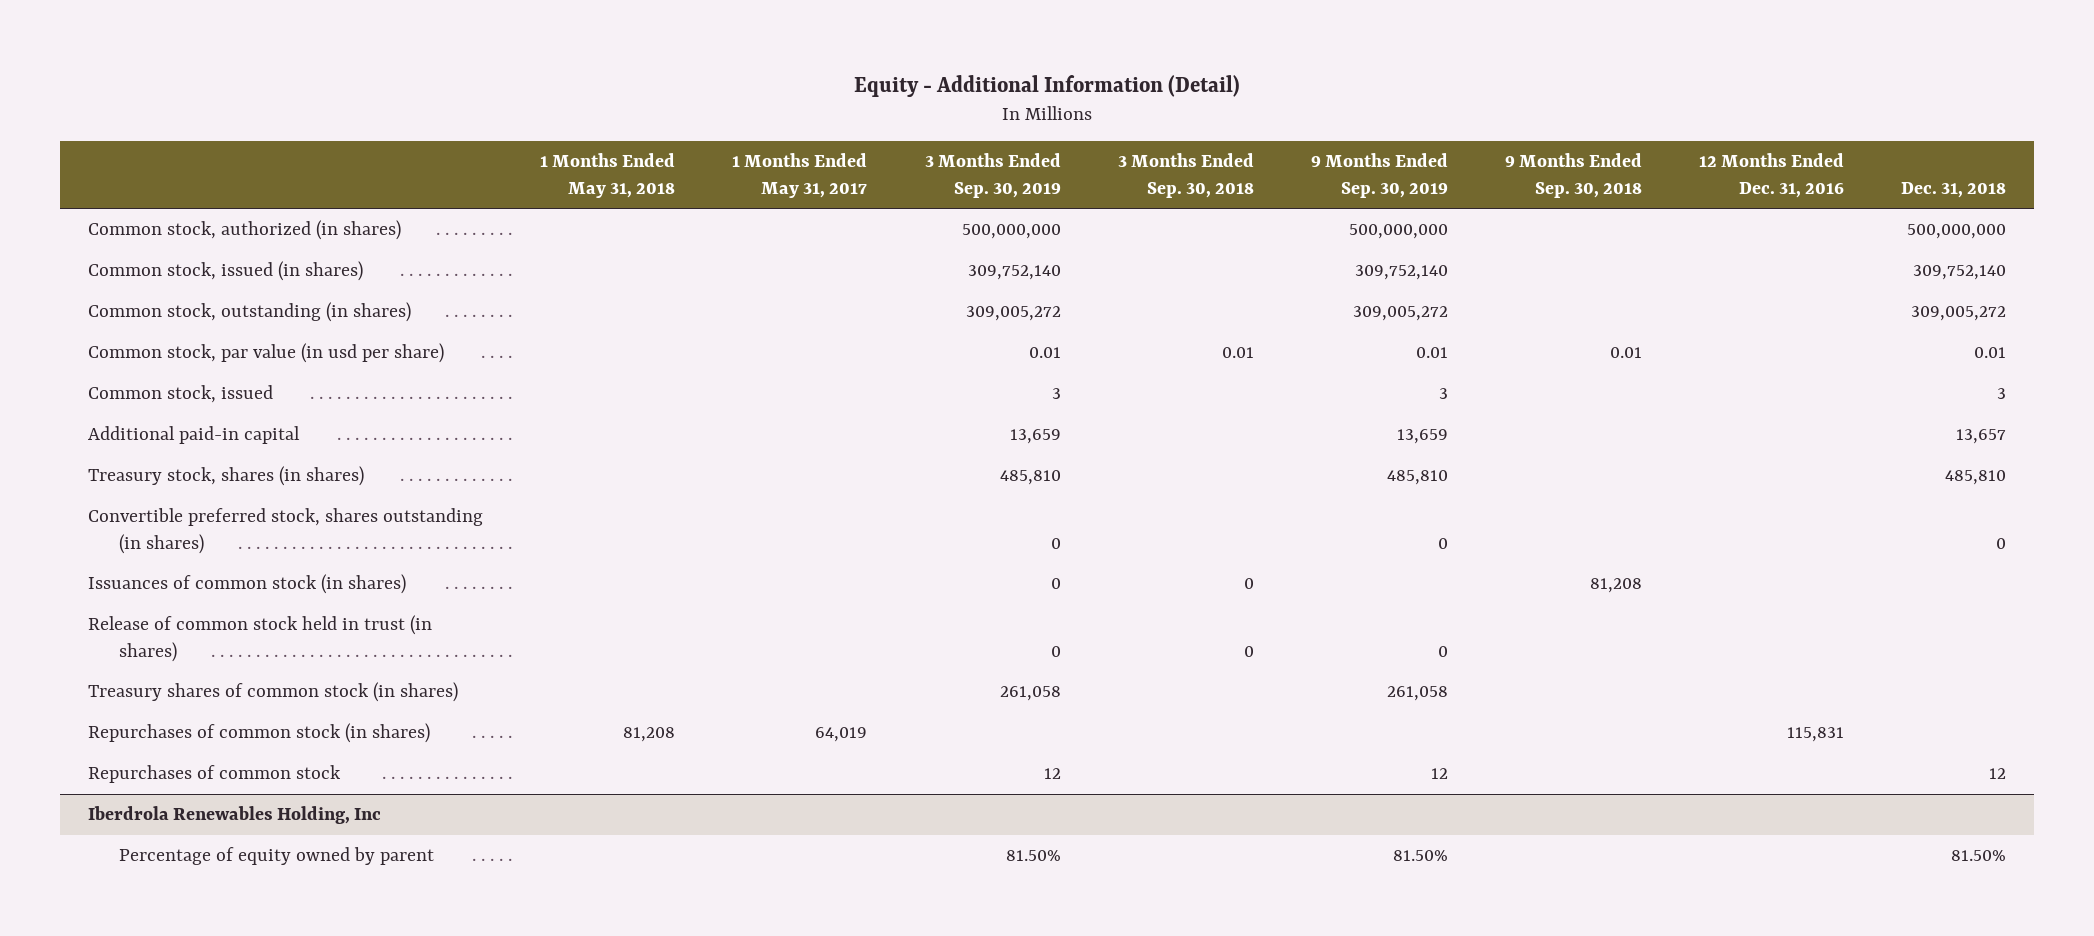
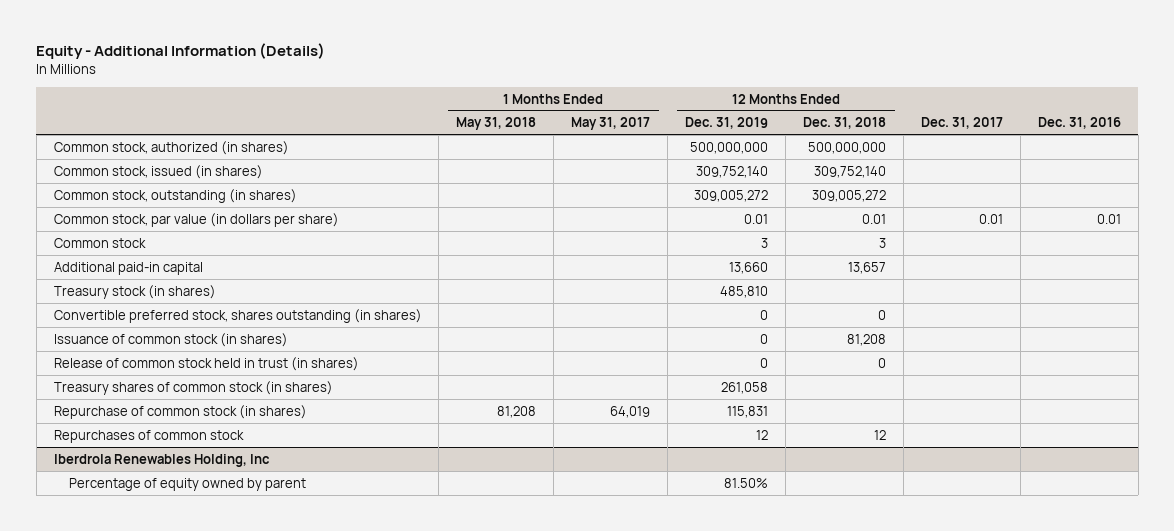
- Equity - Additional Information (Detail)
+ Equity - Additional Information (Details)
- | 1 Months Ended May 31, 2018 | 1 Months Ended May 31, 2017 | 3 Months Ended Sep. 30, 2019 | 3 Months Ended Sep. 30, 2018 | 9 Months Ended Sep. 30, 2019 | 9 Months Ended Sep. 30, 2018 | 12 Months Ended Dec. 31, 2016 | Dec. 31, 2018
+ | 1 Months Ended May 31, 2018 | 1 Months Ended May 31, 2017 | 12 Months Ended Dec. 31, 2019 | 12 Months Ended Dec. 31, 2018 | Dec. 31, 2017 | Dec. 31, 2016
- Common stock, par value (in usd per share) | | | 0.01 | 0.01 | 0.01 | 0.01 | | 0.01
- Common stock, issued | | | 3 | | 3 | | | 3
+ Common stock, par value (in dollars per share) | | | 0.01 | 0.01 | 0.01 | 0.01
+ Common stock | | | 3 | 3 | |
- Treasury stock, shares (in shares) | | | 485,810 | | 485,810 | | | 485,810
+ Treasury stock (in shares) | | | 485,810 | | |
- Issuances of common stock (in shares) | | | 0 | 0 | | 81,208 | |
+ Issuance of common stock (in shares) | | | 0 | 81,208 | |
- Repurchases of common stock (in shares) | 81,208 | 64,019 | | | | | 115,831 |
+ Repurchase of common stock (in shares) | 81,208 | 64,019 | 115,831 | | |

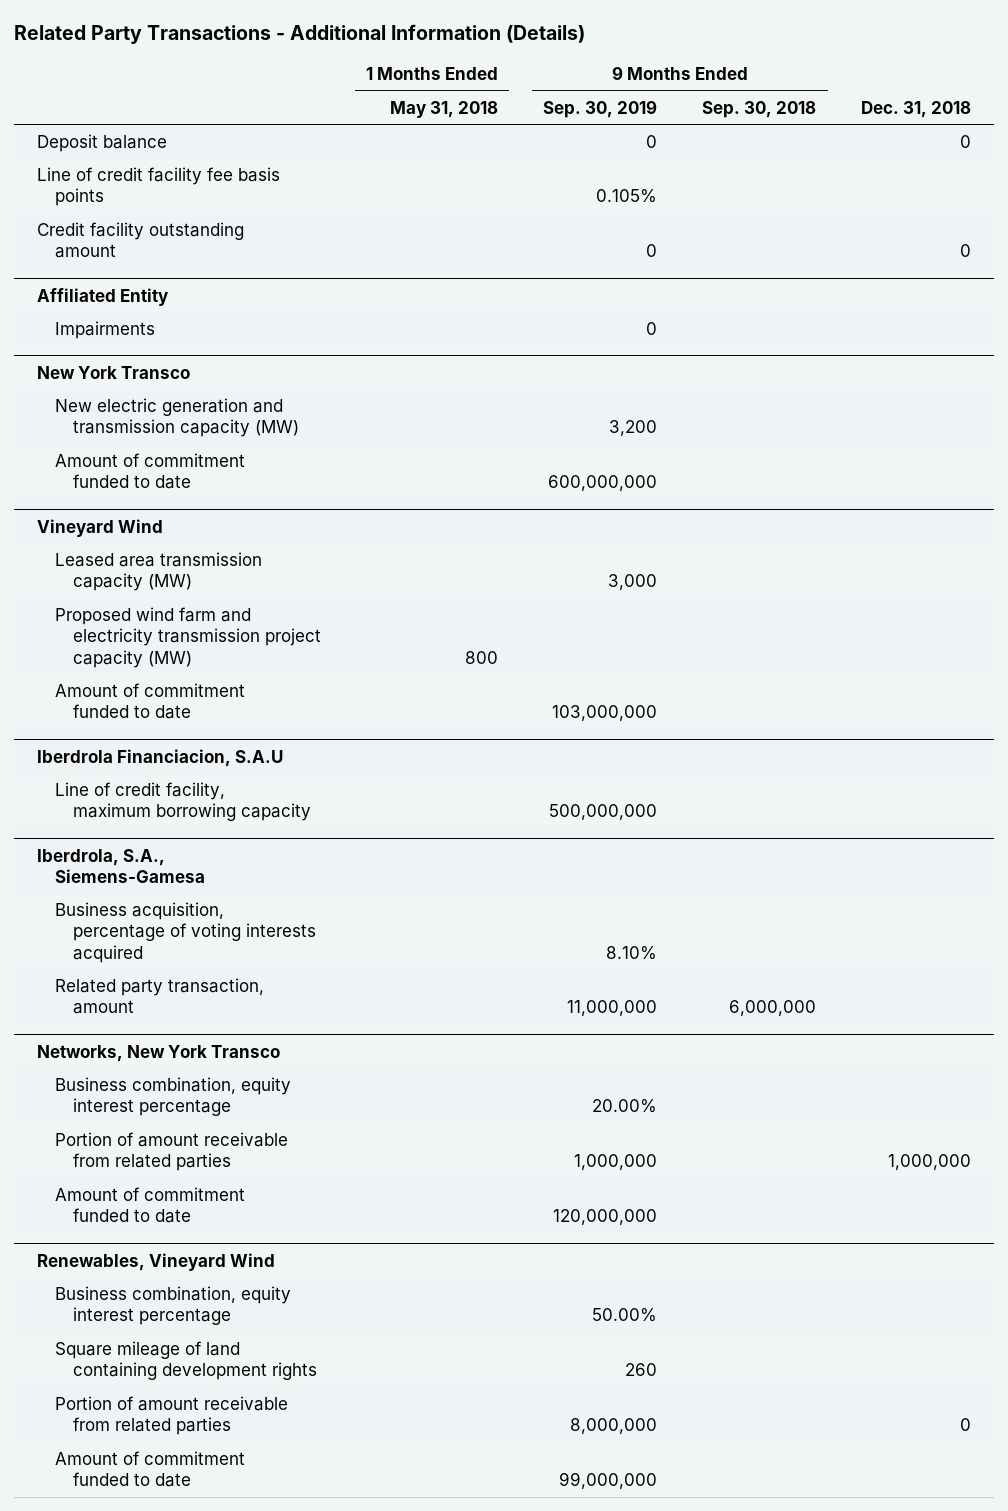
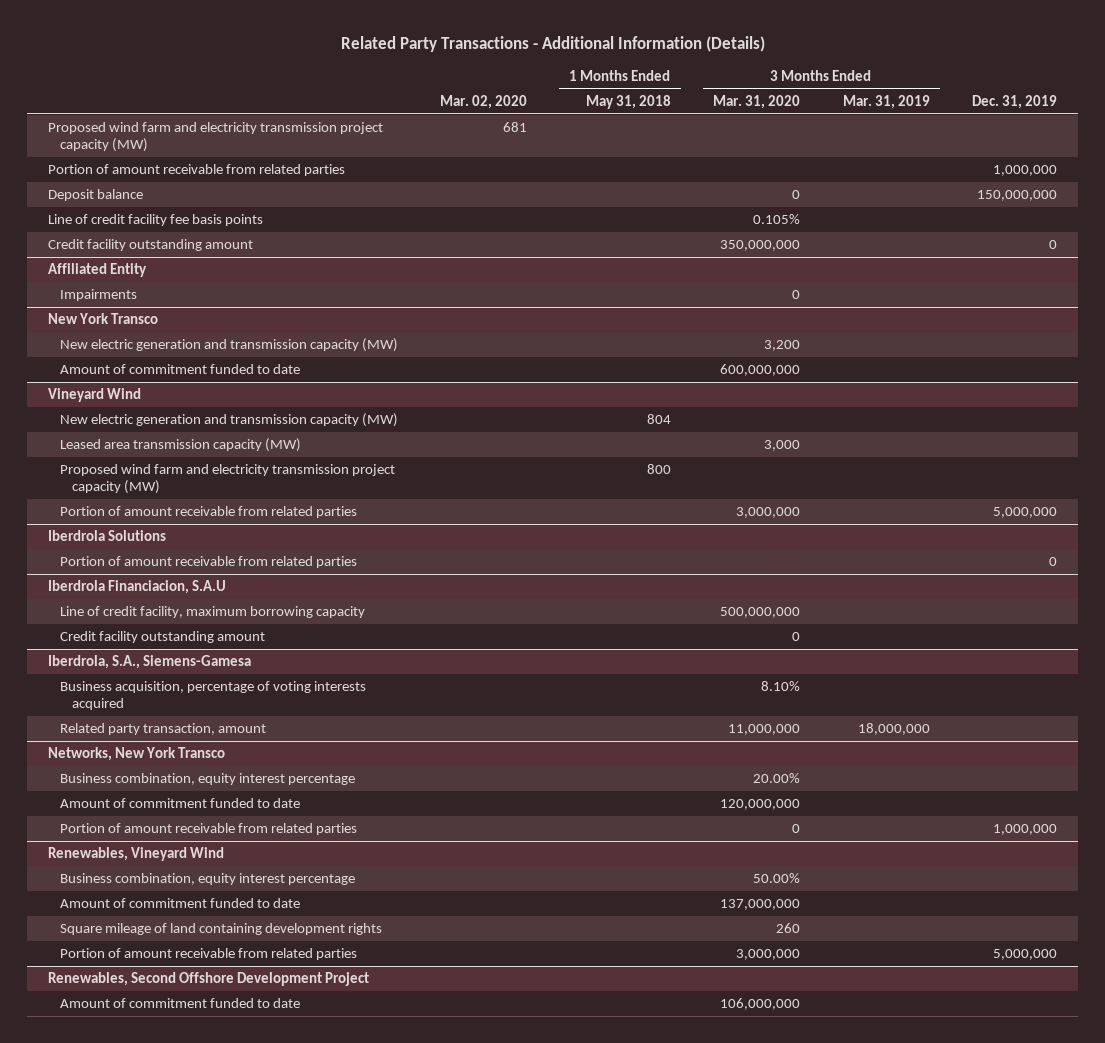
- | 1 Months Ended May 31, 2018 | 9 Months Ended Sep. 30, 2019 | 9 Months Ended Sep. 30, 2018 | Dec. 31, 2018
+ | Mar. 02, 2020 | 1 Months Ended May 31, 2018 | 3 Months Ended Mar. 31, 2020 | 3 Months Ended Mar. 31, 2019 | Dec. 31, 2019
+ Proposed wind farm and electricity transmission project capacity (MW) | 681 | | | |
+ Portion of amount receivable from related parties | | | | | 1,000,000
@ Vineyard Wind
+ New electric generation and transmission capacity (MW) | | 804 | | |
- Amount of commitment funded to date | | 103,000,000 | |
+ Portion of amount receivable from related parties | | | 3,000,000 | | 5,000,000
+ Iberdrola Solutions
+ Portion of amount receivable from related parties | | | | | 0
@ Iberdrola Financiacion, S.A.U
+ Credit facility outstanding amount | | | 0 | |
@ Networks, New York Transco
moved down: Portion of amount receivable from related parties | | | 0 | | 1,000,000
@ Renewables, Vineyard Wind
moved up: Amount of commitment funded to date | | | 137,000,000 | |
+ Renewables, Second Offshore Development Project
+ Amount of commitment funded to date | | | 106,000,000 | |

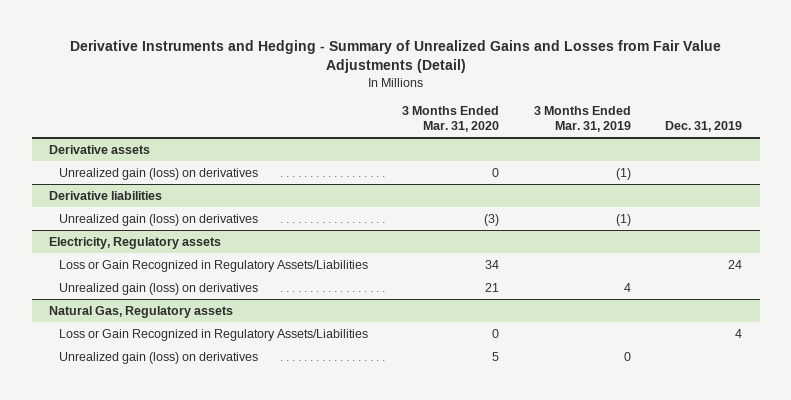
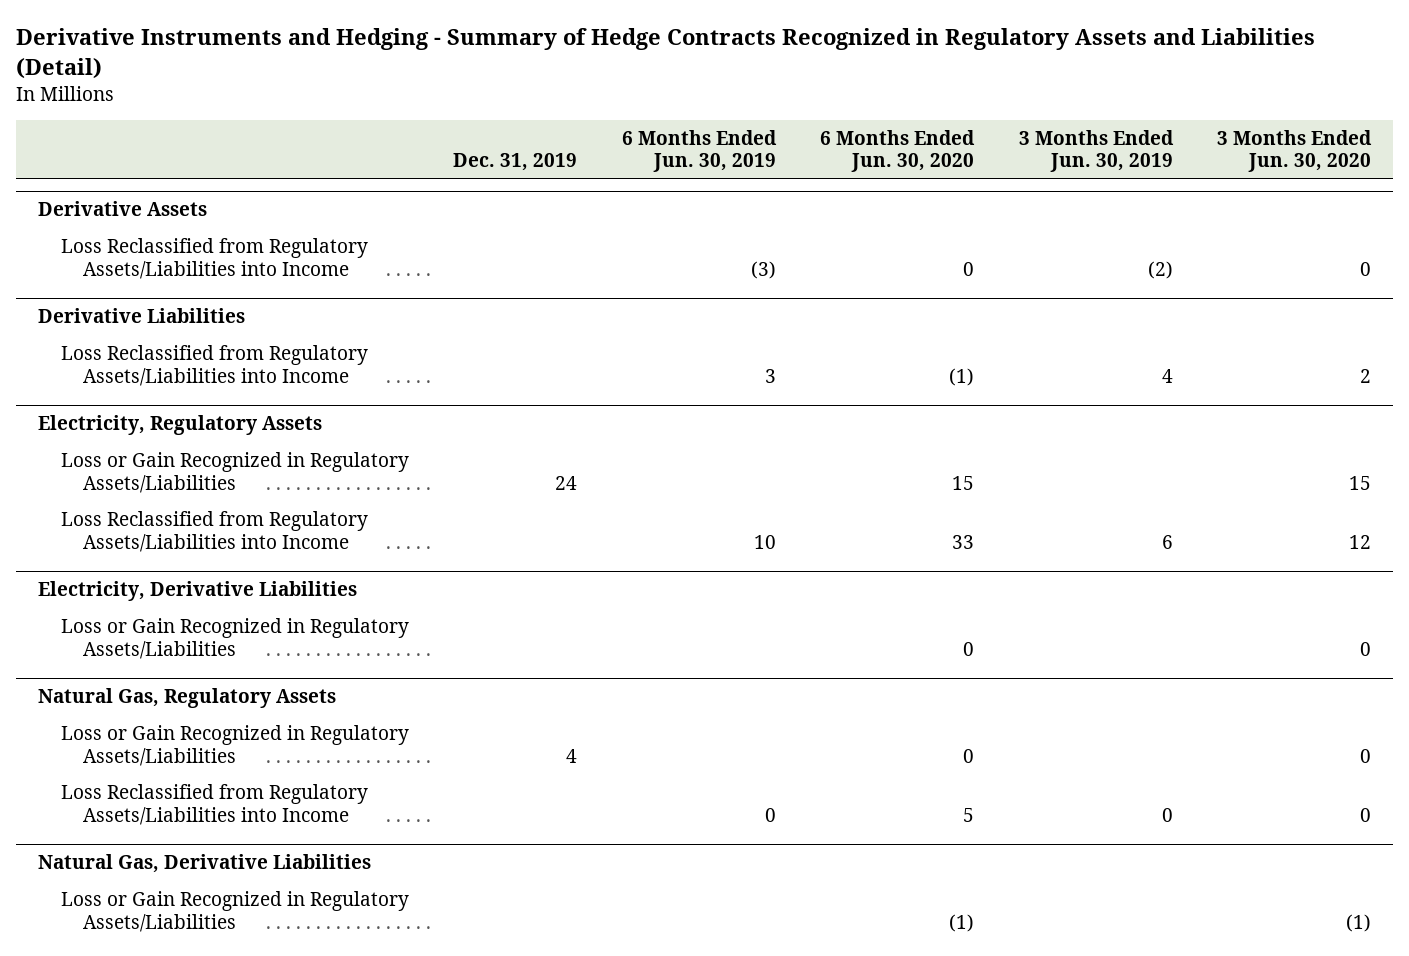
- Derivative Instruments and Hedging - Summary of Unrealized Gains and Losses from Fair Value Adjustments (Detail)
+ Derivative Instruments and Hedging - Summary of Hedge Contracts Recognized in Regulatory Assets and Liabilities (Detail)
- | 3 Months Ended Mar. 31, 2020 | 3 Months Ended Mar. 31, 2019 | Dec. 31, 2019
+ | Dec. 31, 2019 | 6 Months Ended Jun. 30, 2019 | 6 Months Ended Jun. 30, 2020 | 3 Months Ended Jun. 30, 2019 | 3 Months Ended Jun. 30, 2020
- Derivative assets
- Unrealized gain (loss) on derivatives | 0 | (1) |
- Derivative liabilities
- Unrealized gain (loss) on derivatives | (3) | (1) |
- Electricity, Regulatory assets
+ Derivative Assets
+ Loss Reclassified from Regulatory Assets/Liabilities into Income | | (3) | 0 | (2) | 0
+ Derivative Liabilities
+ Loss Reclassified from Regulatory Assets/Liabilities into Income | | 3 | (1) | 4 | 2
+ Electricity, Regulatory Assets
- Unrealized gain (loss) on derivatives | 21 | 4 |
- Natural Gas, Regulatory assets
+ Loss Reclassified from Regulatory Assets/Liabilities into Income | | 10 | 33 | 6 | 12
+ Electricity, Derivative Liabilities
+ Loss or Gain Recognized in Regulatory Assets/Liabilities | | | 0 | | 0
+ Natural Gas, Regulatory Assets
- Unrealized gain (loss) on derivatives | 5 | 0 |
+ Loss Reclassified from Regulatory Assets/Liabilities into Income | | 0 | 5 | 0 | 0
+ Natural Gas, Derivative Liabilities
+ Loss or Gain Recognized in Regulatory Assets/Liabilities | | | (1) | | (1)

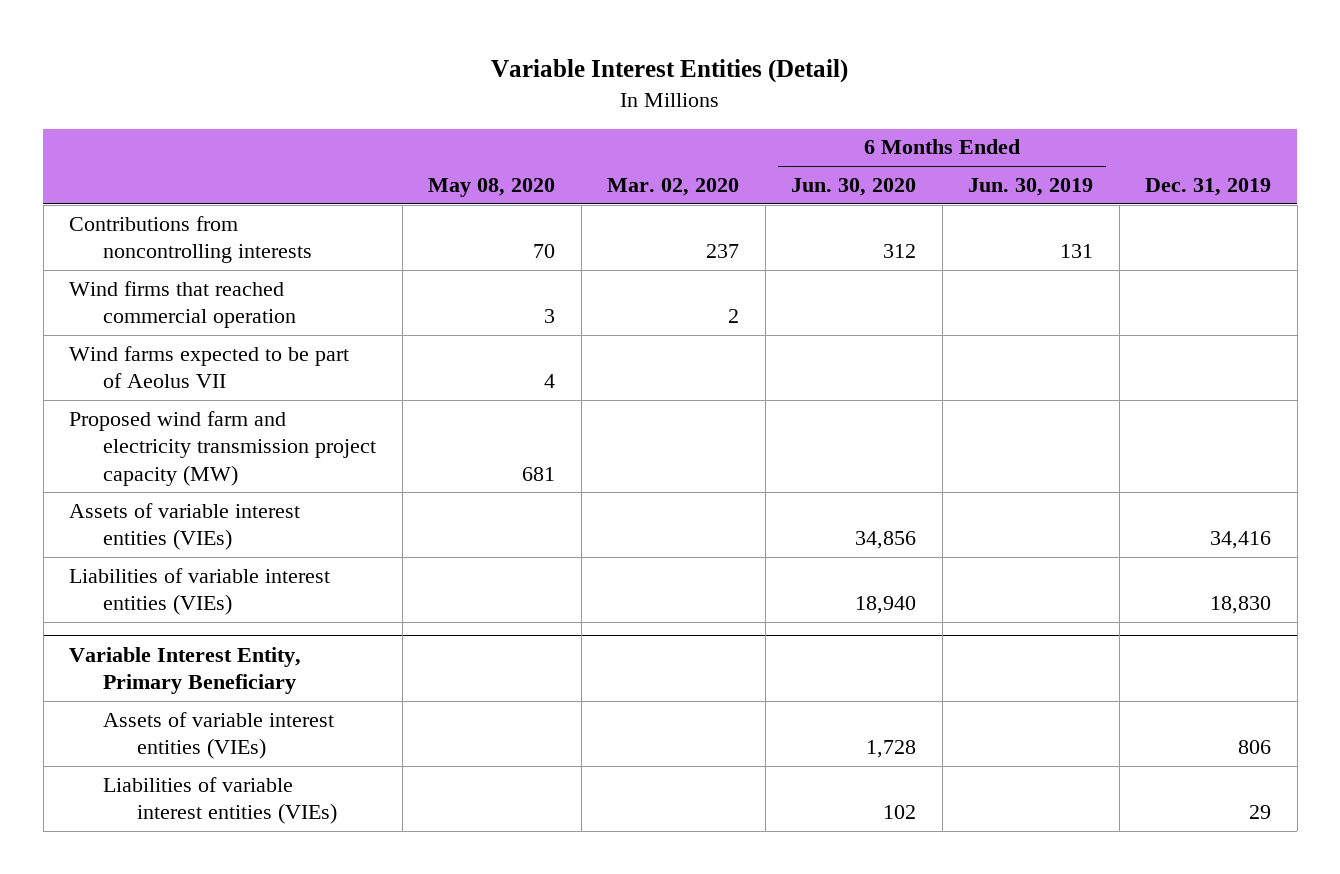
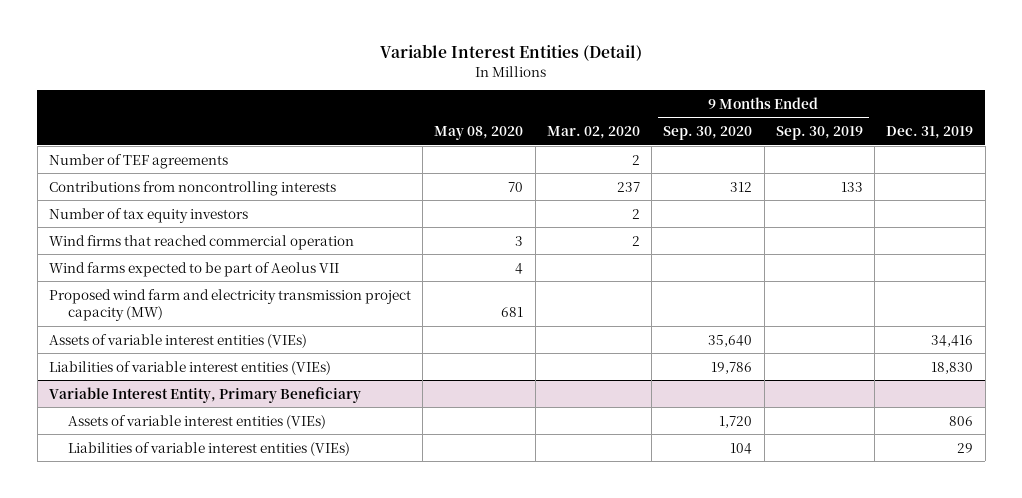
- | May 08, 2020 | Mar. 02, 2020 | 6 Months Ended Jun. 30, 2020 | 6 Months Ended Jun. 30, 2019 | Dec. 31, 2019
+ | May 08, 2020 | Mar. 02, 2020 | 9 Months Ended Sep. 30, 2020 | 9 Months Ended Sep. 30, 2019 | Dec. 31, 2019
+ Number of TEF agreements | | 2 | | |
+ Number of tax equity investors | | 2 | | |

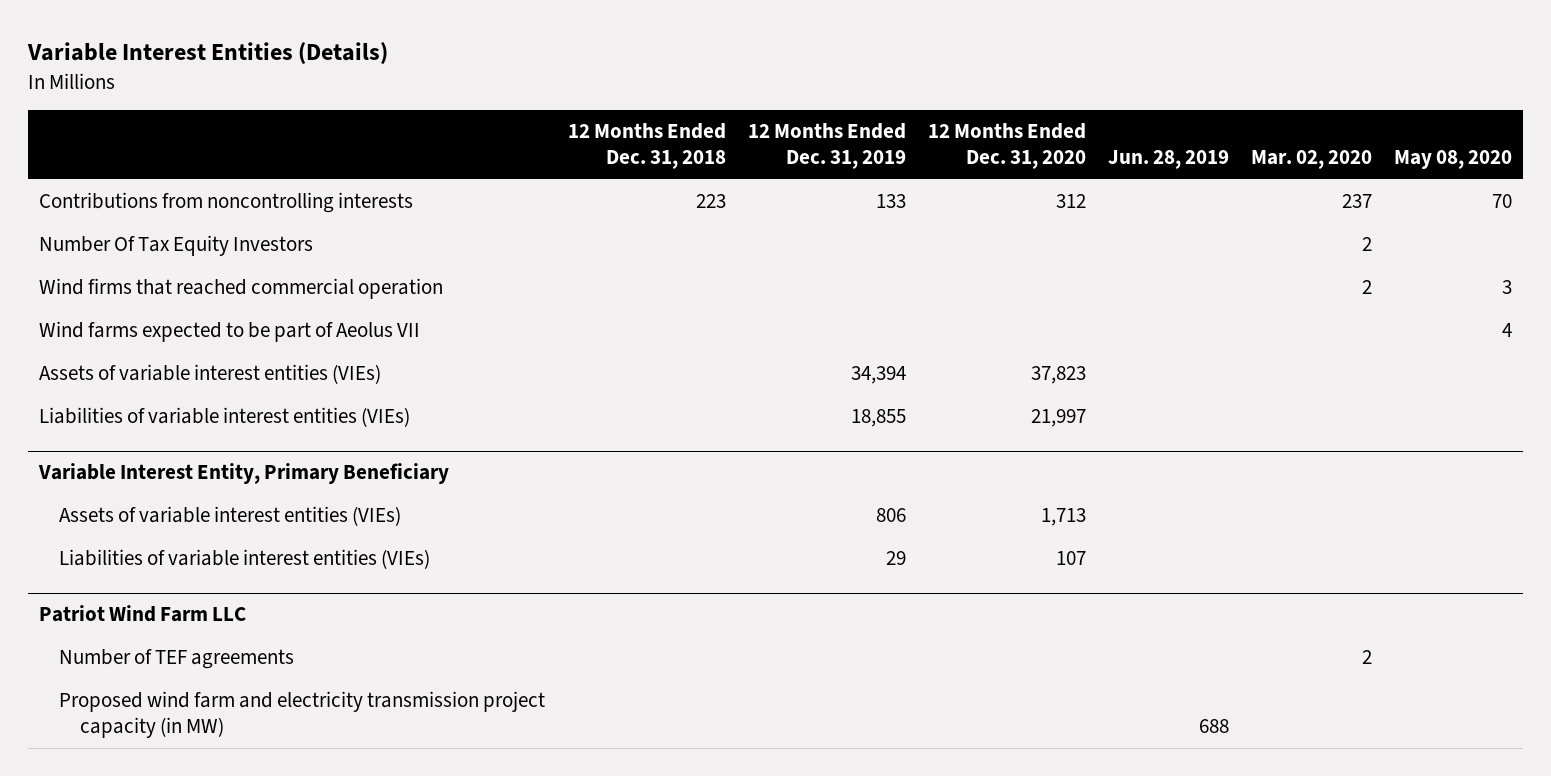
- Variable Interest Entities (Detail)
+ Variable Interest Entities (Details)
- | May 08, 2020 | Mar. 02, 2020 | 9 Months Ended Sep. 30, 2020 | 9 Months Ended Sep. 30, 2019 | Dec. 31, 2019
+ | 12 Months Ended Dec. 31, 2018 | 12 Months Ended Dec. 31, 2019 | 12 Months Ended Dec. 31, 2020 | Jun. 28, 2019 | Mar. 02, 2020 | May 08, 2020
- Number of TEF agreements | | 2 | | |
- Number of tax equity investors | | 2 | | |
+ Number Of Tax Equity Investors | | | | | 2 |
- Proposed wind farm and electricity transmission project capacity (MW) | 681 | | | |
+ Patriot Wind Farm LLC
+ Number of TEF agreements | | | | | 2 |
+ Proposed wind farm and electricity transmission project capacity (in MW) | | | | 688 | |

